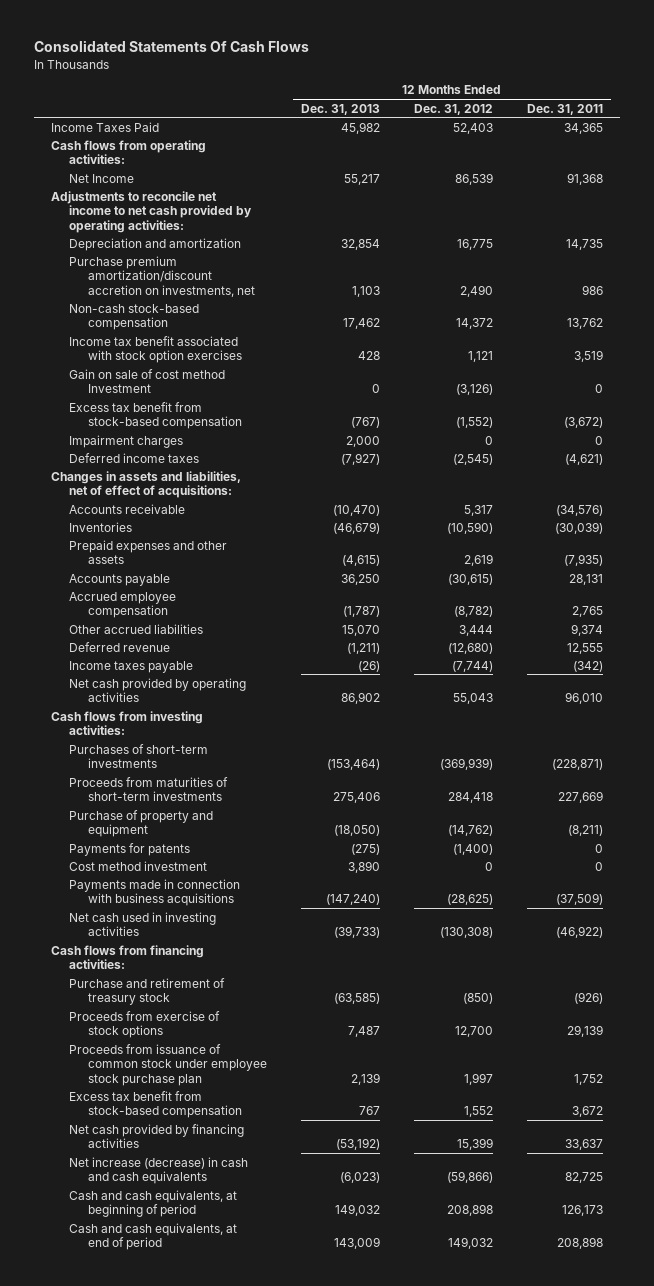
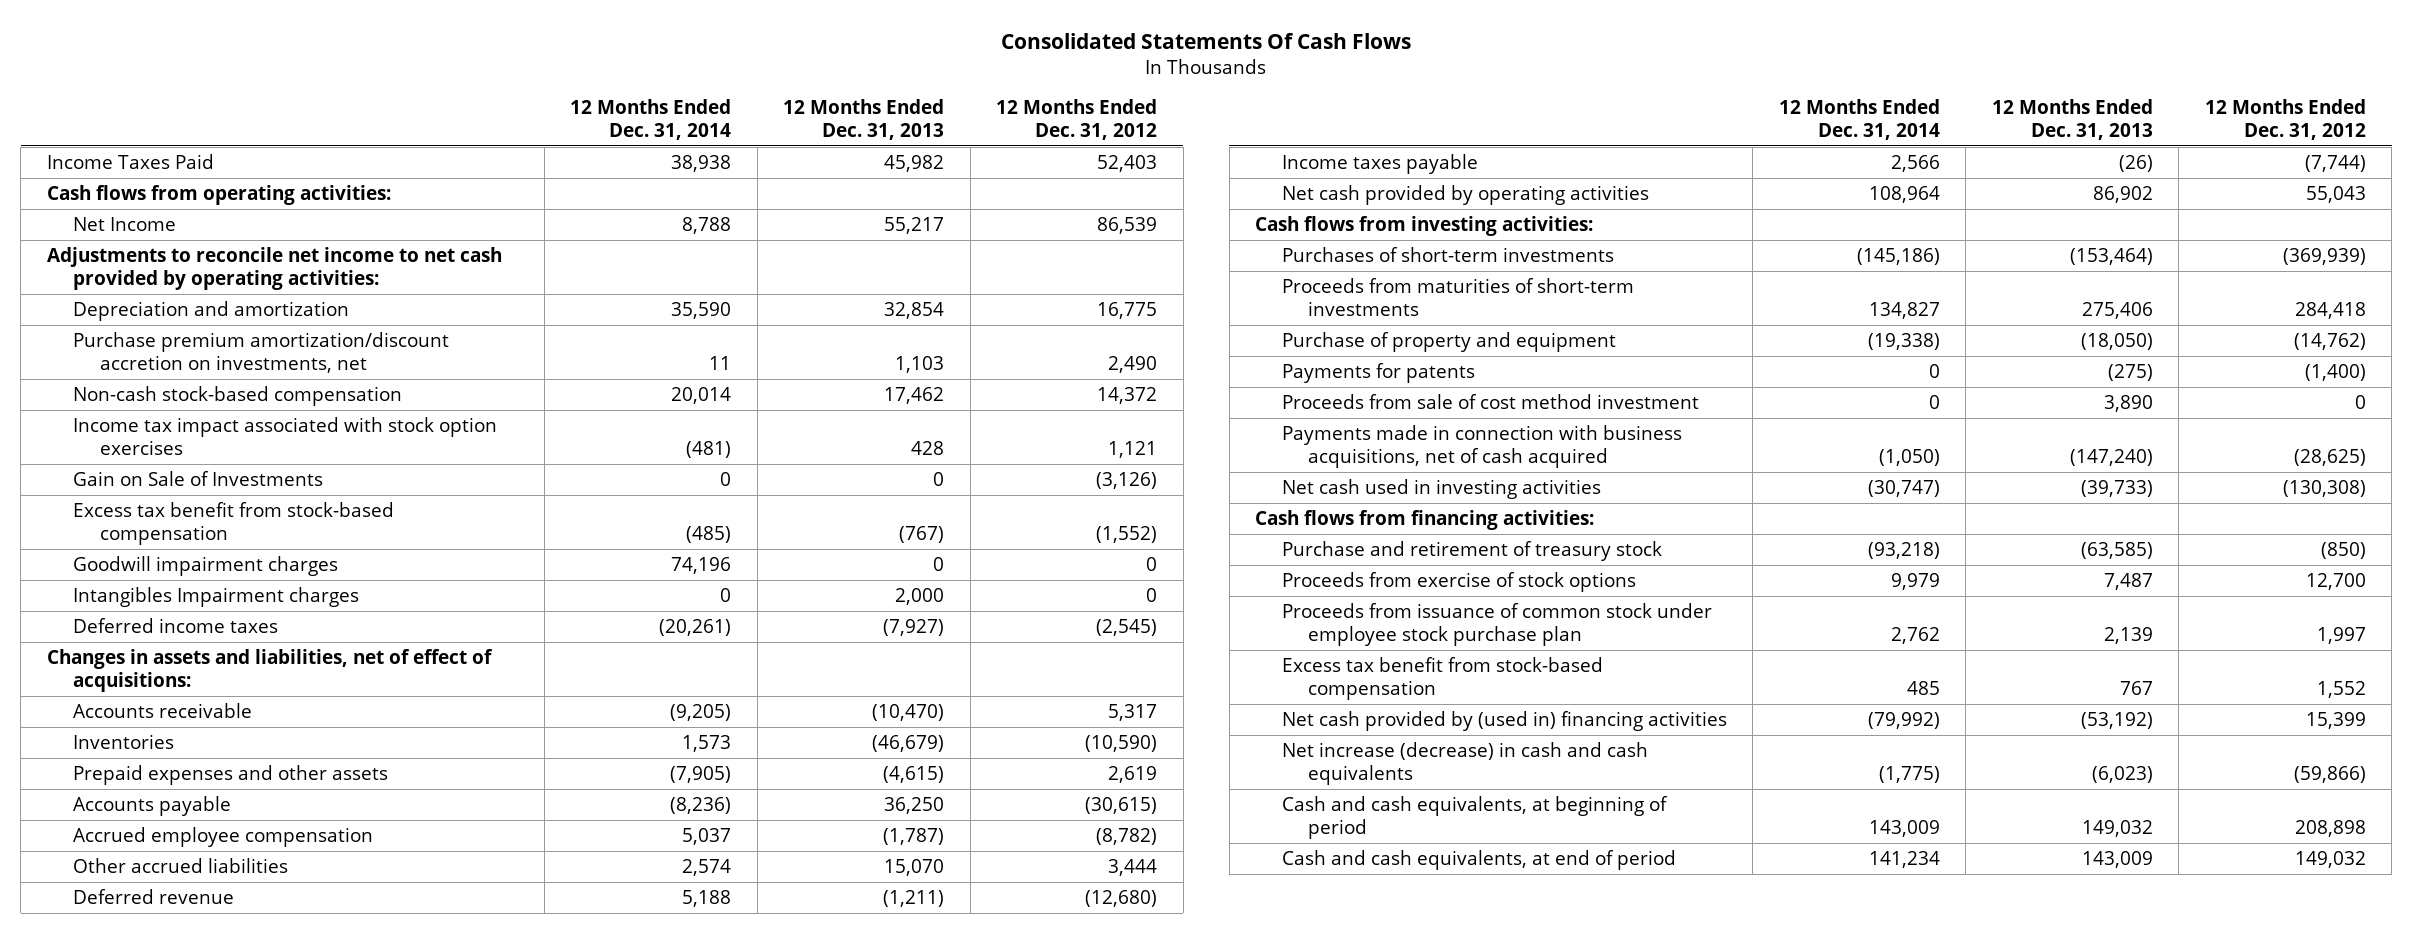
- | 12 Months Ended Dec. 31, 2013 | 12 Months Ended Dec. 31, 2012 | 12 Months Ended Dec. 31, 2011
+ | 12 Months Ended Dec. 31, 2014 | 12 Months Ended Dec. 31, 2013 | 12 Months Ended Dec. 31, 2012
- Income tax benefit associated with stock option exercises | 428 | 1,121 | 3,519
- Gain on sale of cost method Investment | 0 | (3,126) | 0
+ Income tax impact associated with stock option exercises | (481) | 428 | 1,121
+ Gain on Sale of Investments | 0 | 0 | (3,126)
- Impairment charges | 2,000 | 0 | 0
+ Goodwill impairment charges | 74,196 | 0 | 0
+ Intangibles Impairment charges | 0 | 2,000 | 0
- Cost method investment | 3,890 | 0 | 0
- Payments made in connection with business acquisitions | (147,240) | (28,625) | (37,509)
+ Proceeds from sale of cost method investment | 0 | 3,890 | 0
+ Payments made in connection with business acquisitions, net of cash acquired | (1,050) | (147,240) | (28,625)
- Net cash provided by financing activities | (53,192) | 15,399 | 33,637
+ Net cash provided by (used in) financing activities | (79,992) | (53,192) | 15,399

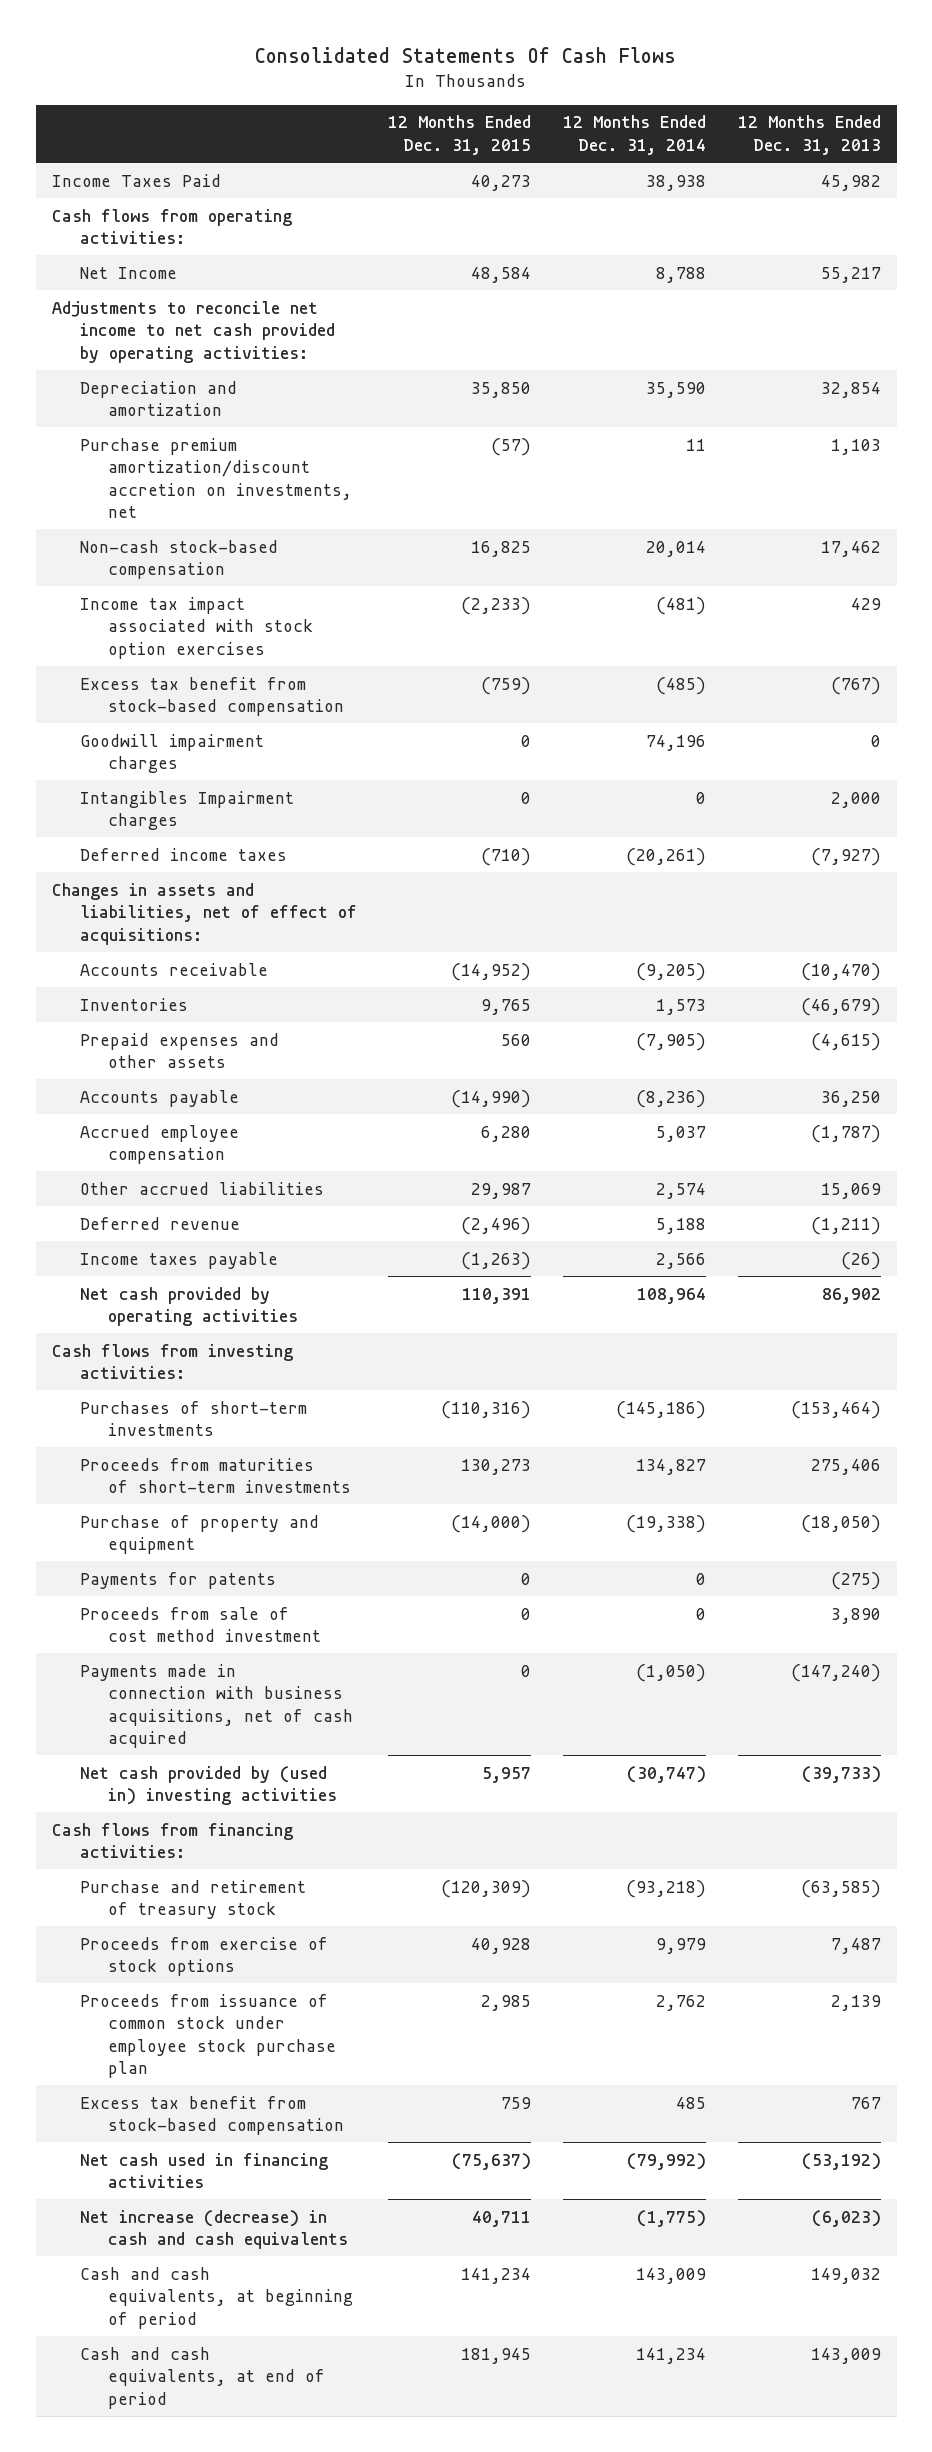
- | 12 Months Ended Dec. 31, 2014 | 12 Months Ended Dec. 31, 2013 | 12 Months Ended Dec. 31, 2012
+ | 12 Months Ended Dec. 31, 2015 | 12 Months Ended Dec. 31, 2014 | 12 Months Ended Dec. 31, 2013
- Income tax impact associated with stock option exercises | (481) | 428 | 1,121
- Gain on Sale of Investments | 0 | 0 | (3,126)
+ Income tax impact associated with stock option exercises | (2,233) | (481) | 429
- Other accrued liabilities | 2,574 | 15,070 | 3,444
+ Other accrued liabilities | 29,987 | 2,574 | 15,069
- Net cash used in investing activities | (30,747) | (39,733) | (130,308)
+ Net cash provided by (used in) investing activities | 5,957 | (30,747) | (39,733)
- Net cash provided by (used in) financing activities | (79,992) | (53,192) | 15,399
+ Net cash used in financing activities | (75,637) | (79,992) | (53,192)

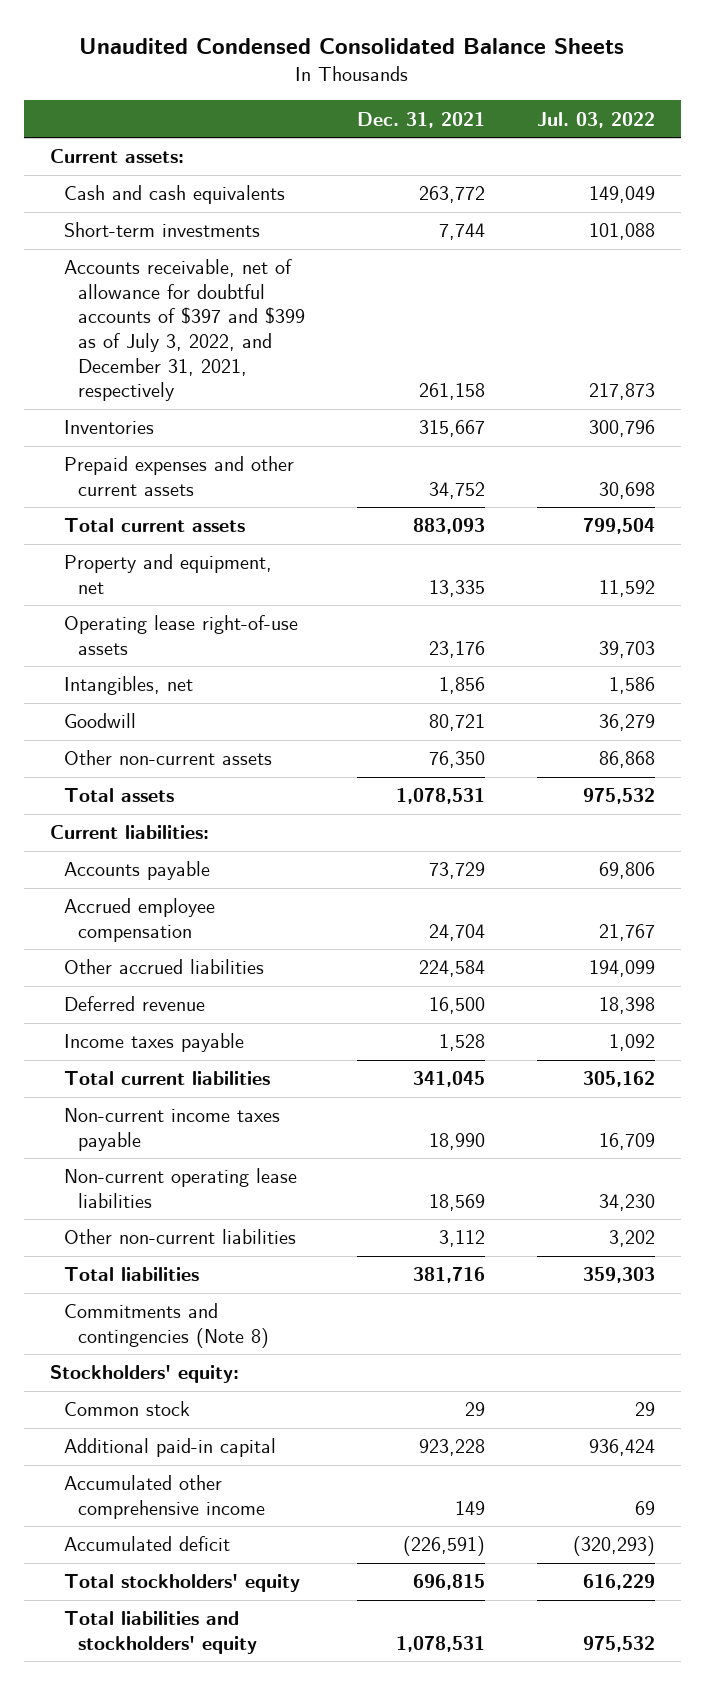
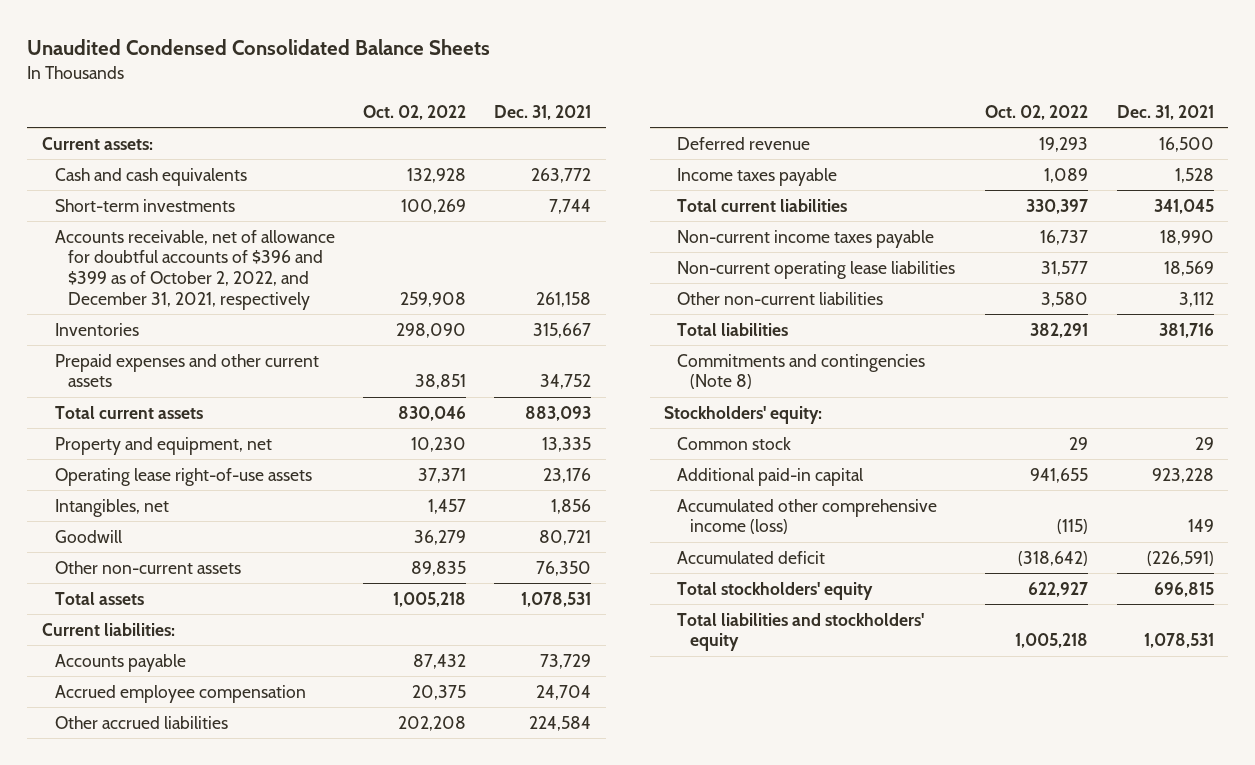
- | Dec. 31, 2021 | Jul. 03, 2022
+ | Oct. 02, 2022 | Dec. 31, 2021
- Accounts receivable, net of allowance for doubtful accounts of $397 and $399 as of July 3, 2022, and December 31, 2021, respectively | 261,158 | 217,873
+ Accounts receivable, net of allowance for doubtful accounts of $396 and $399 as of October 2, 2022, and December 31, 2021, respectively | 259,908 | 261,158
- Accumulated other comprehensive income | 149 | 69
+ Accumulated other comprehensive income (loss) | (115) | 149

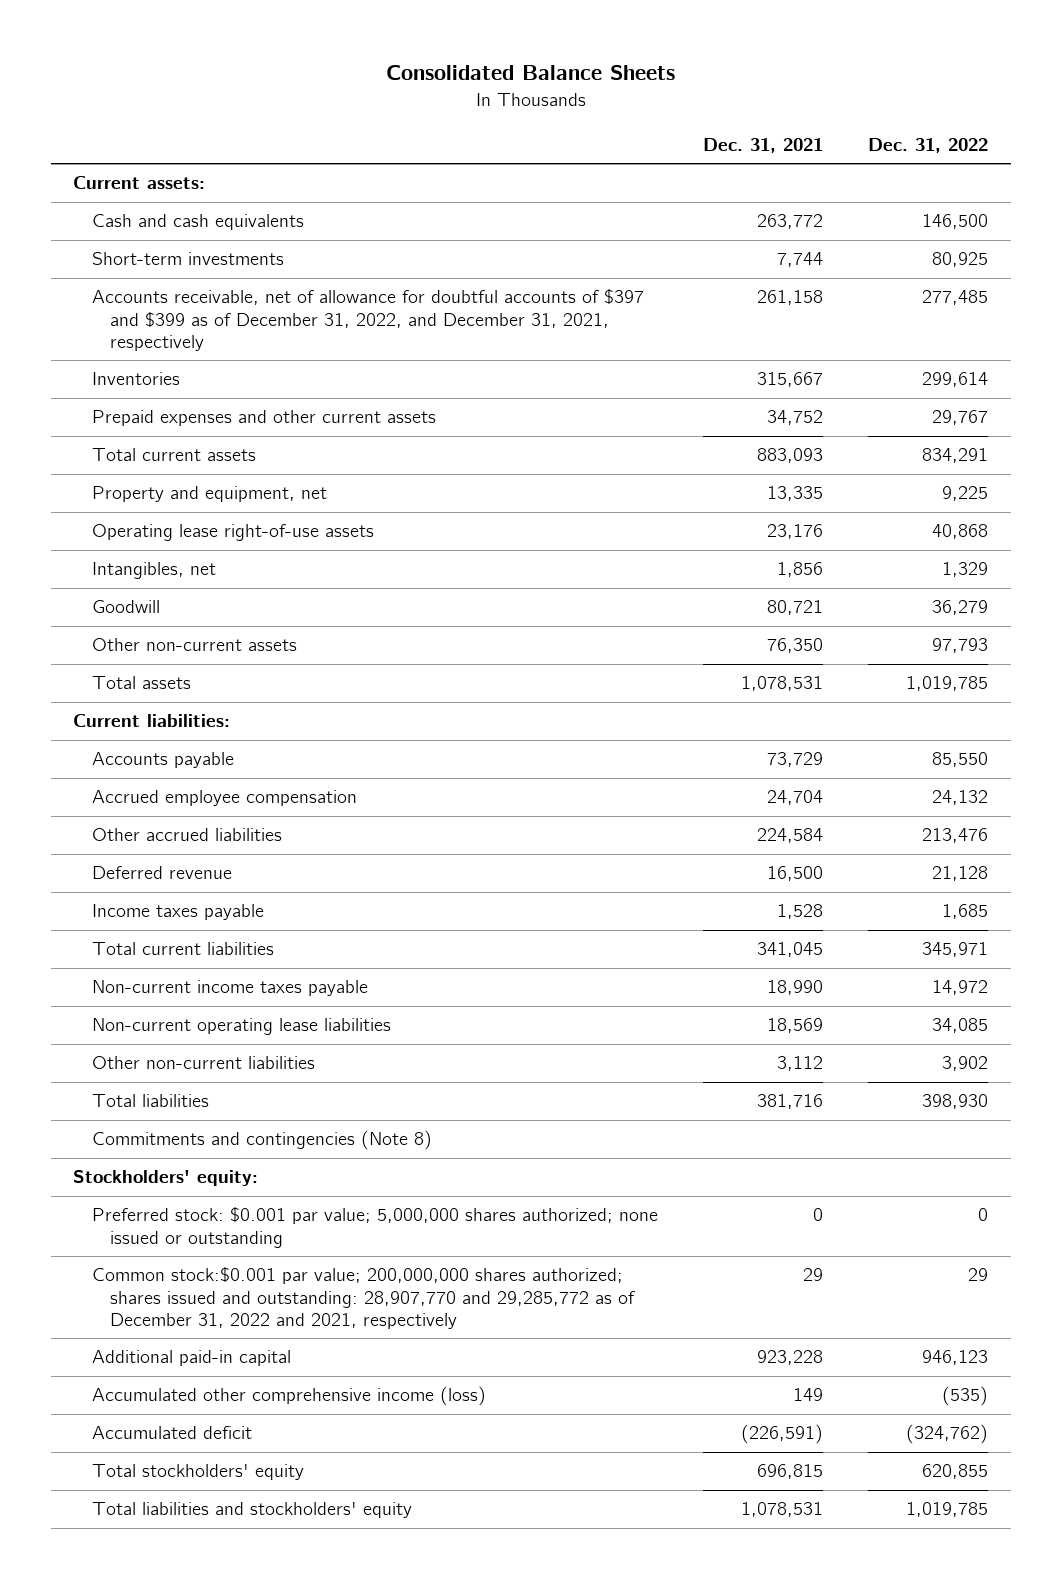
- Unaudited Condensed Consolidated Balance Sheets
+ Consolidated Balance Sheets
- | Oct. 02, 2022 | Dec. 31, 2021
+ | Dec. 31, 2021 | Dec. 31, 2022
- Accounts receivable, net of allowance for doubtful accounts of $396 and $399 as of October 2, 2022, and December 31, 2021, respectively | 259,908 | 261,158
+ Accounts receivable, net of allowance for doubtful accounts of $397 and $399 as of December 31, 2022, and December 31, 2021, respectively | 261,158 | 277,485
- Common stock | 29 | 29
+ Preferred stock: $0.001 par value; 5,000,000 shares authorized; none issued or outstanding | 0 | 0
+ Common stock:$0.001 par value; 200,000,000 shares authorized; shares issued and outstanding: 28,907,770 and 29,285,772 as of December 31, 2022 and 2021, respectively | 29 | 29

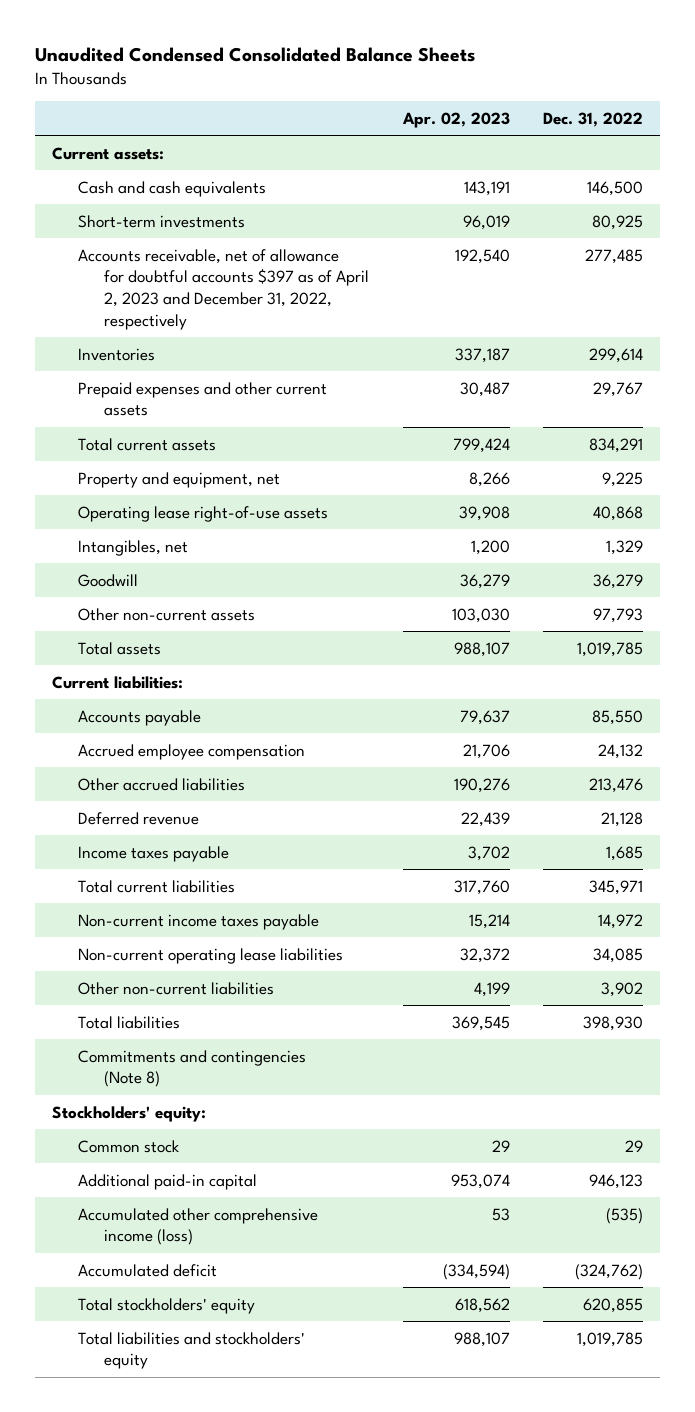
- Consolidated Balance Sheets
+ Unaudited Condensed Consolidated Balance Sheets
- | Dec. 31, 2021 | Dec. 31, 2022
+ | Apr. 02, 2023 | Dec. 31, 2022
- Accounts receivable, net of allowance for doubtful accounts of $397 and $399 as of December 31, 2022, and December 31, 2021, respectively | 261,158 | 277,485
+ Accounts receivable, net of allowance for doubtful accounts $397 as of April 2, 2023 and December 31, 2022, respectively | 192,540 | 277,485
- Preferred stock: $0.001 par value; 5,000,000 shares authorized; none issued or outstanding | 0 | 0
- Common stock:$0.001 par value; 200,000,000 shares authorized; shares issued and outstanding: 28,907,770 and 29,285,772 as of December 31, 2022 and 2021, respectively | 29 | 29
+ Common stock | 29 | 29

